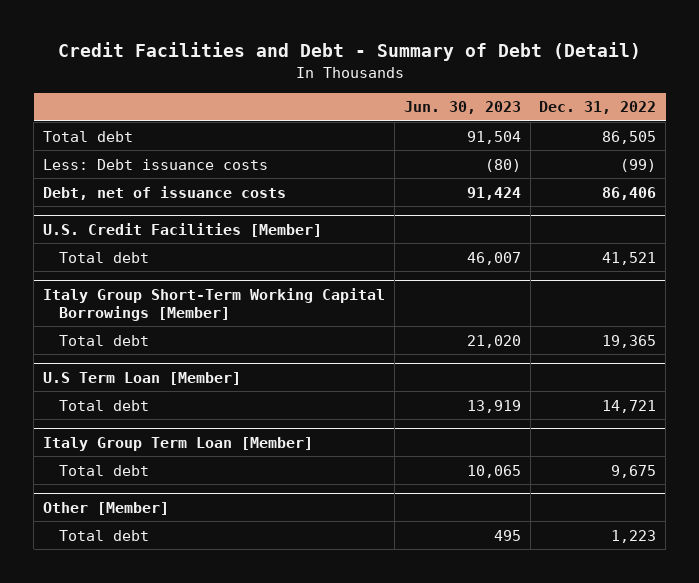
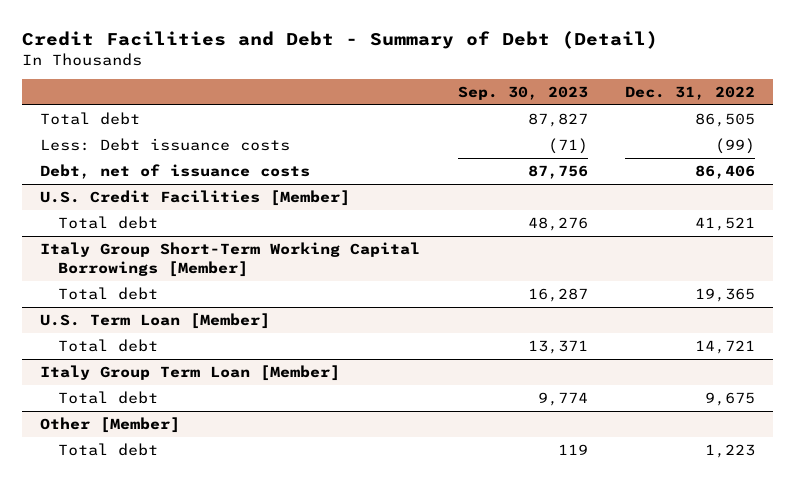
- | Jun. 30, 2023 | Dec. 31, 2022
+ | Sep. 30, 2023 | Dec. 31, 2022
- U.S Term Loan [Member]
+ U.S. Term Loan [Member]

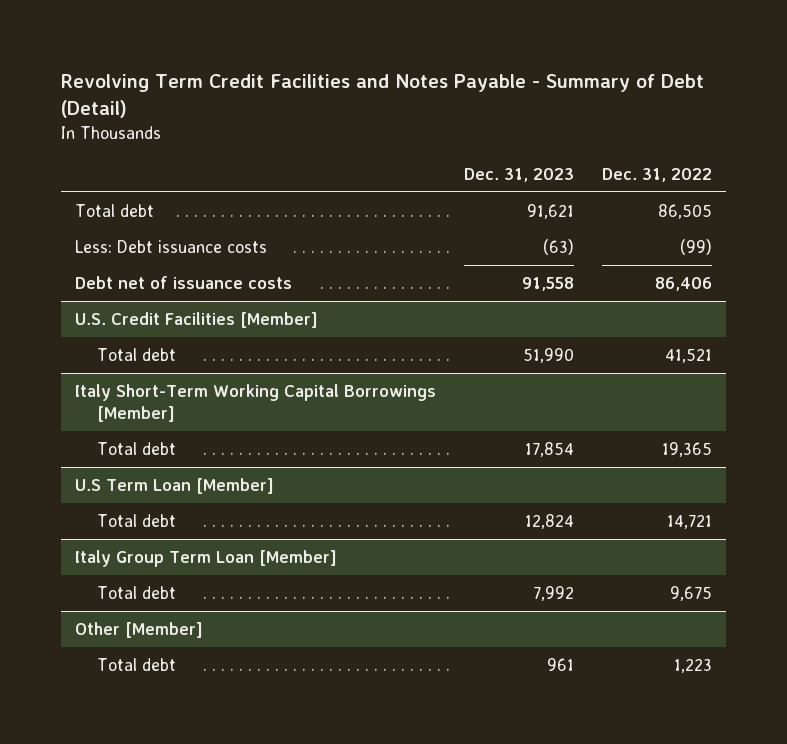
- Credit Facilities and Debt - Summary of Debt (Detail)
+ Revolving Term Credit Facilities and Notes Payable - Summary of Debt (Detail)
- | Sep. 30, 2023 | Dec. 31, 2022
+ | Dec. 31, 2023 | Dec. 31, 2022
- Debt, net of issuance costs | 87,756 | 86,406
+ Debt net of issuance costs | 91,558 | 86,406
- Italy Group Short-Term Working Capital Borrowings [Member]
+ Italy Short-Term Working Capital Borrowings [Member]
- U.S. Term Loan [Member]
+ U.S Term Loan [Member]

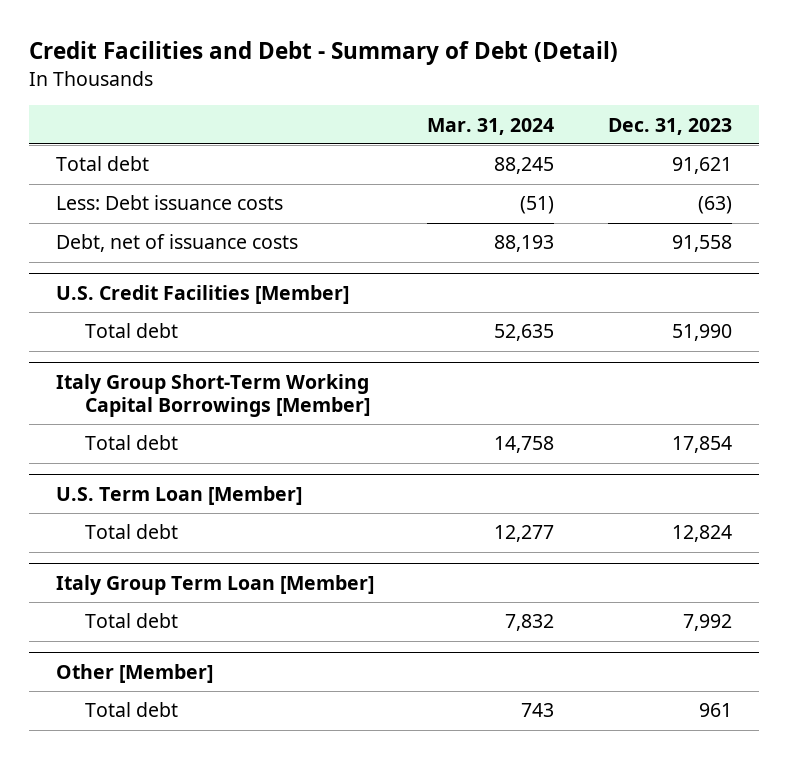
- Revolving Term Credit Facilities and Notes Payable - Summary of Debt (Detail)
+ Credit Facilities and Debt - Summary of Debt (Detail)
- | Dec. 31, 2023 | Dec. 31, 2022
+ | Mar. 31, 2024 | Dec. 31, 2023
- Debt net of issuance costs | 91,558 | 86,406
+ Debt, net of issuance costs | 88,193 | 91,558
- Italy Short-Term Working Capital Borrowings [Member]
+ Italy Group Short-Term Working Capital Borrowings [Member]
- U.S Term Loan [Member]
+ U.S. Term Loan [Member]

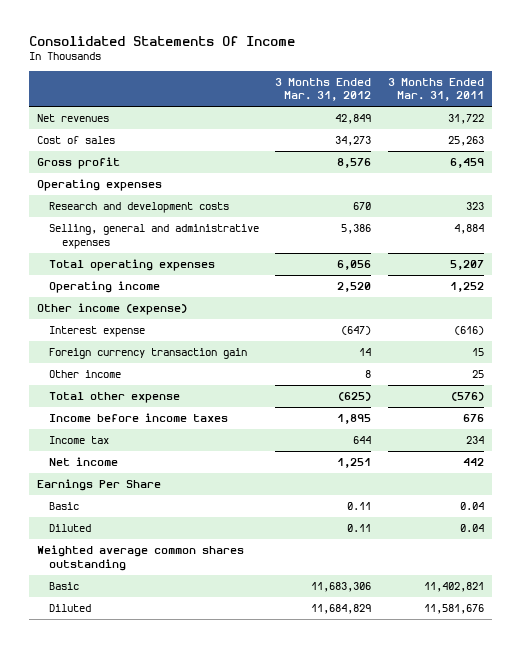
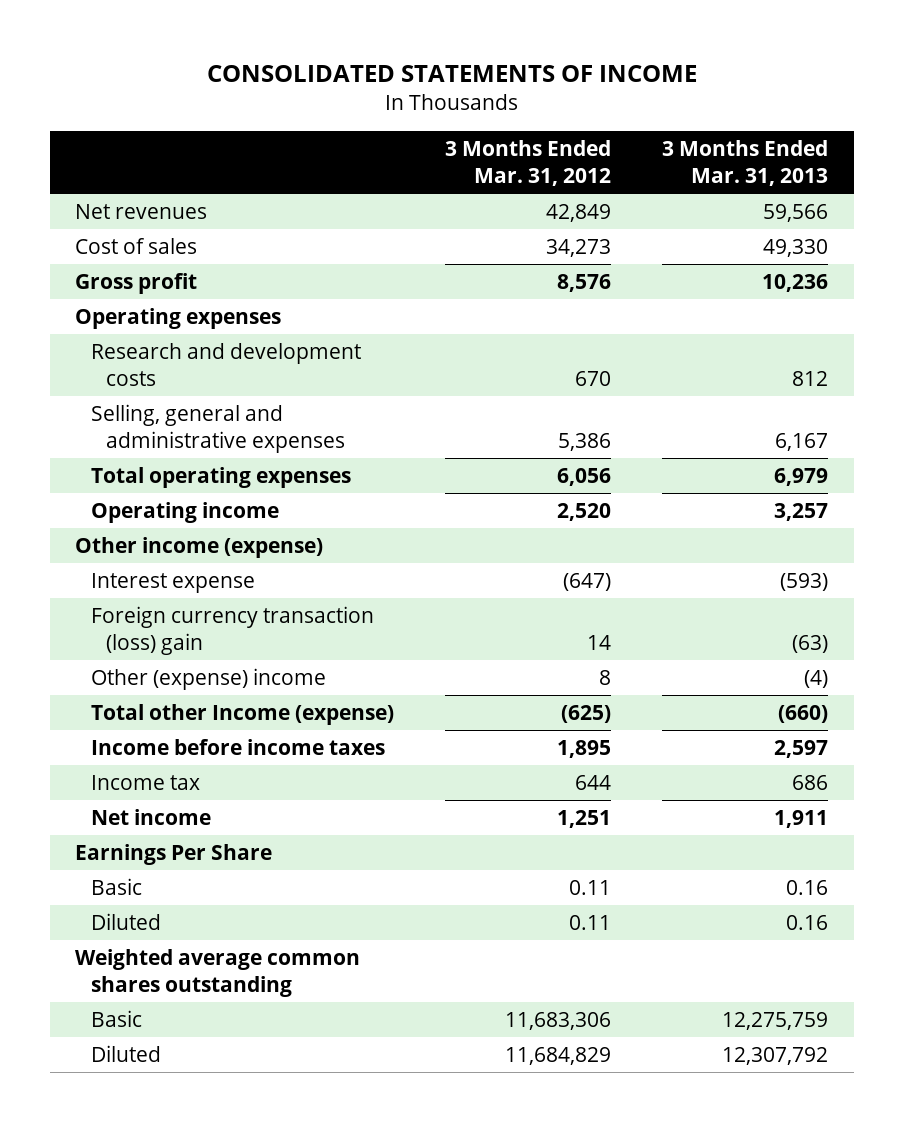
- Consolidated Statements Of Income
+ CONSOLIDATED STATEMENTS OF INCOME
- | 3 Months Ended Mar. 31, 2012 | 3 Months Ended Mar. 31, 2011
+ | 3 Months Ended Mar. 31, 2012 | 3 Months Ended Mar. 31, 2013
- Foreign currency transaction gain | 14 | 15
- Other income | 8 | 25
- Total other expense | (625) | (576)
+ Foreign currency transaction (loss) gain | 14 | (63)
+ Other (expense) income | 8 | (4)
+ Total other Income (expense) | (625) | (660)

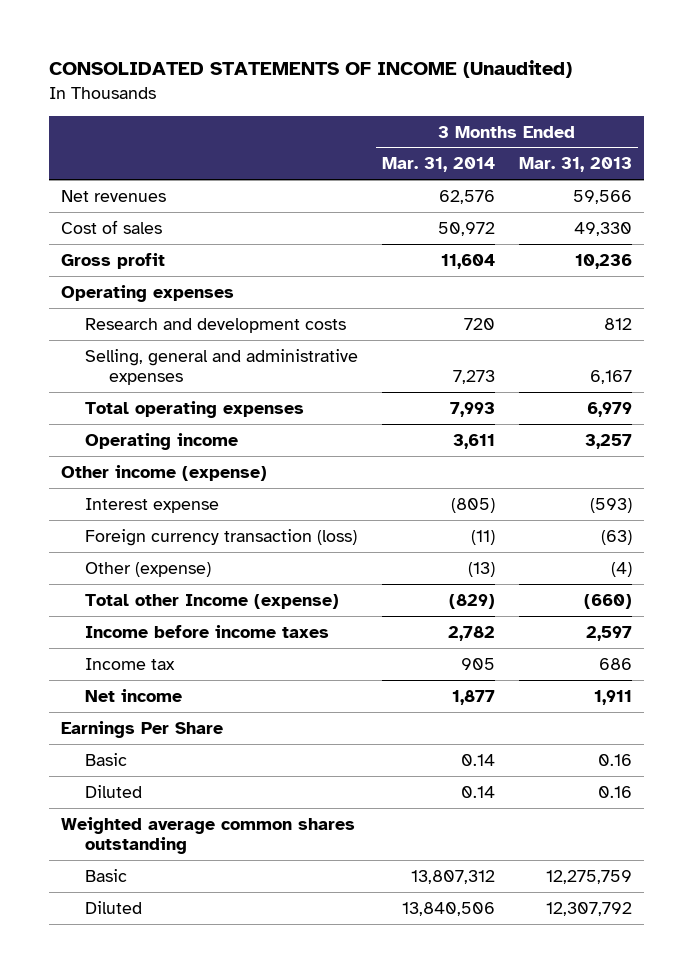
- CONSOLIDATED STATEMENTS OF INCOME
+ CONSOLIDATED STATEMENTS OF INCOME (Unaudited)
- | 3 Months Ended Mar. 31, 2012 | 3 Months Ended Mar. 31, 2013
+ | 3 Months Ended Mar. 31, 2014 | 3 Months Ended Mar. 31, 2013
- Foreign currency transaction (loss) gain | 14 | (63)
- Other (expense) income | 8 | (4)
+ Foreign currency transaction (loss) | (11) | (63)
+ Other (expense) | (13) | (4)

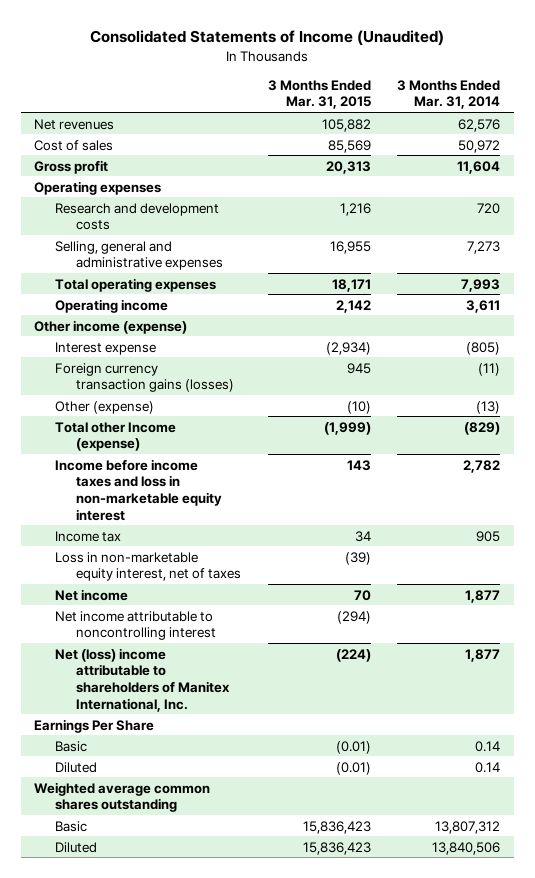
- CONSOLIDATED STATEMENTS OF INCOME (Unaudited)
+ Consolidated Statements of Income (Unaudited)
- | 3 Months Ended Mar. 31, 2014 | 3 Months Ended Mar. 31, 2013
+ | 3 Months Ended Mar. 31, 2015 | 3 Months Ended Mar. 31, 2014
- Foreign currency transaction (loss) | (11) | (63)
+ Foreign currency transaction gains (losses) | 945 | (11)
- Income before income taxes | 2,782 | 2,597
+ Income before income taxes and loss in non-marketable equity interest | 143 | 2,782
+ Loss in non-marketable equity interest, net of taxes | (39) |
+ Net income attributable to noncontrolling interest | (294) |
+ Net (loss) income attributable to shareholders of Manitex International, Inc. | (224) | 1,877

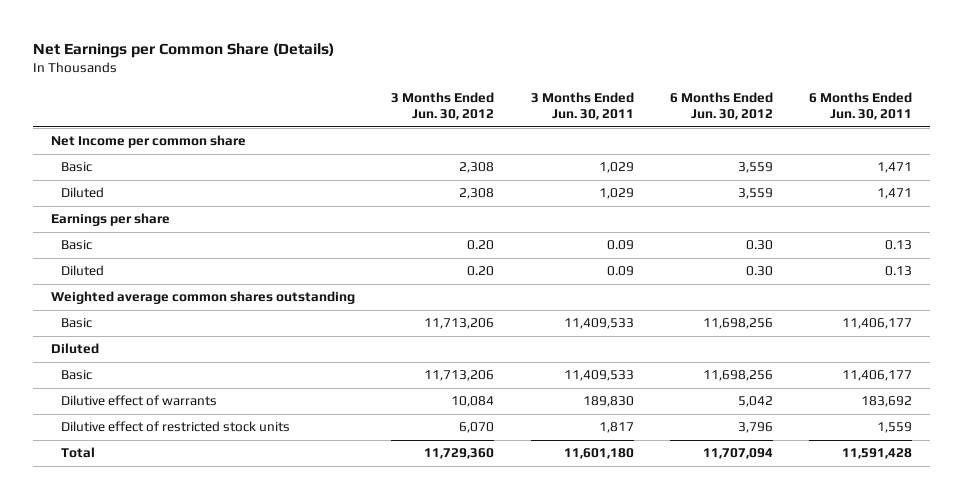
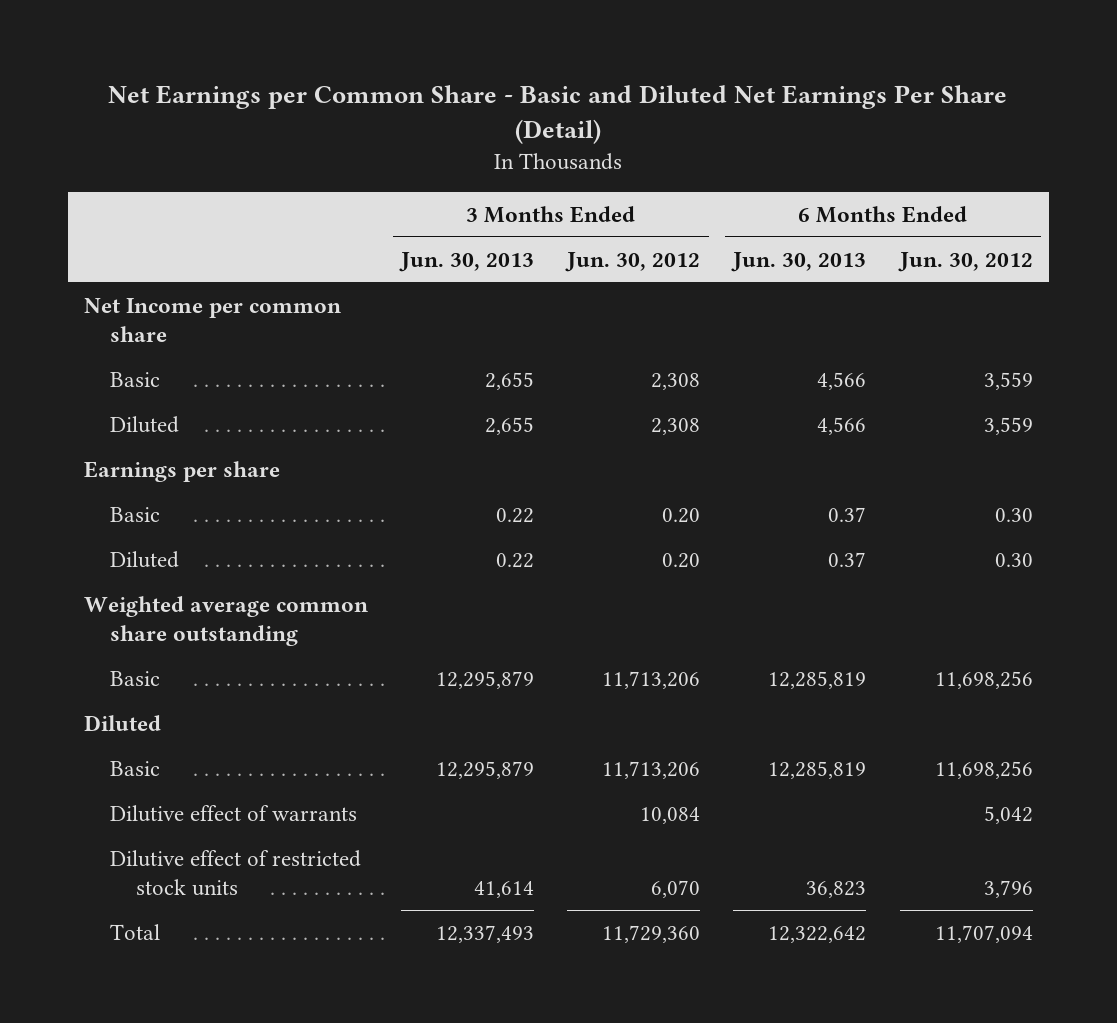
- Net Earnings per Common Share (Details)
+ Net Earnings per Common Share - Basic and Diluted Net Earnings Per Share (Detail)
- | 3 Months Ended Jun. 30, 2012 | 3 Months Ended Jun. 30, 2011 | 6 Months Ended Jun. 30, 2012 | 6 Months Ended Jun. 30, 2011
+ | 3 Months Ended Jun. 30, 2013 | 3 Months Ended Jun. 30, 2012 | 6 Months Ended Jun. 30, 2013 | 6 Months Ended Jun. 30, 2012
- Weighted average common shares outstanding
+ Weighted average common share outstanding

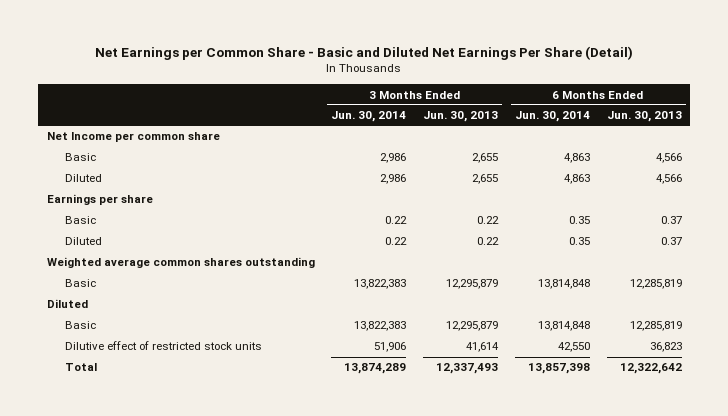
- | 3 Months Ended Jun. 30, 2013 | 3 Months Ended Jun. 30, 2012 | 6 Months Ended Jun. 30, 2013 | 6 Months Ended Jun. 30, 2012
+ | 3 Months Ended Jun. 30, 2014 | 3 Months Ended Jun. 30, 2013 | 6 Months Ended Jun. 30, 2014 | 6 Months Ended Jun. 30, 2013
- Weighted average common share outstanding
+ Weighted average common shares outstanding
- Dilutive effect of warrants | | 10,084 | | 5,042

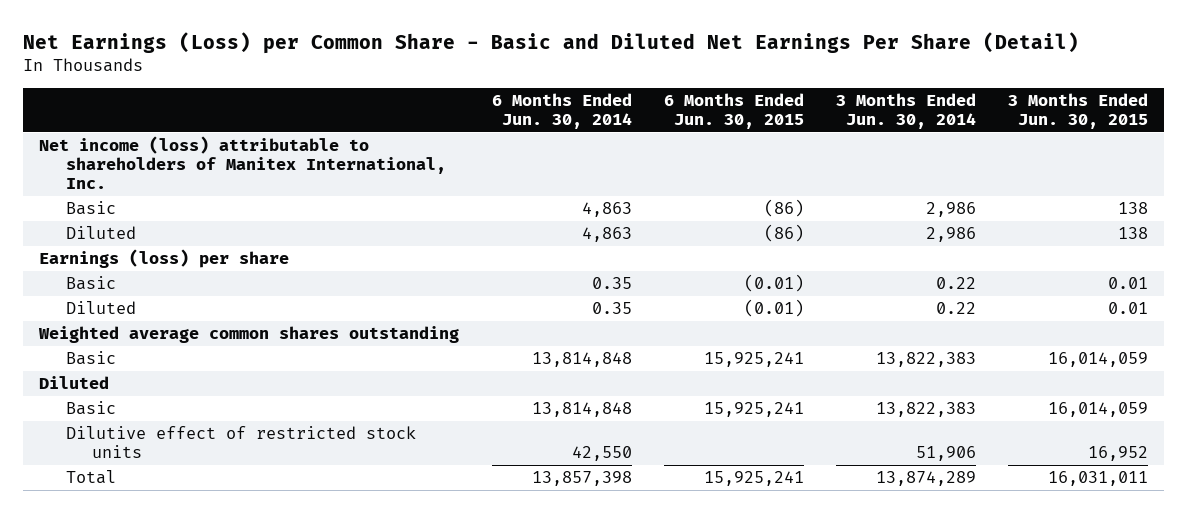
- Net Earnings per Common Share - Basic and Diluted Net Earnings Per Share (Detail)
+ Net Earnings (Loss) per Common Share - Basic and Diluted Net Earnings Per Share (Detail)
- | 3 Months Ended Jun. 30, 2014 | 3 Months Ended Jun. 30, 2013 | 6 Months Ended Jun. 30, 2014 | 6 Months Ended Jun. 30, 2013
+ | 6 Months Ended Jun. 30, 2014 | 6 Months Ended Jun. 30, 2015 | 3 Months Ended Jun. 30, 2014 | 3 Months Ended Jun. 30, 2015
- Net Income per common share
+ Net income (loss) attributable to shareholders of Manitex International, Inc.
- Earnings per share
+ Earnings (loss) per share

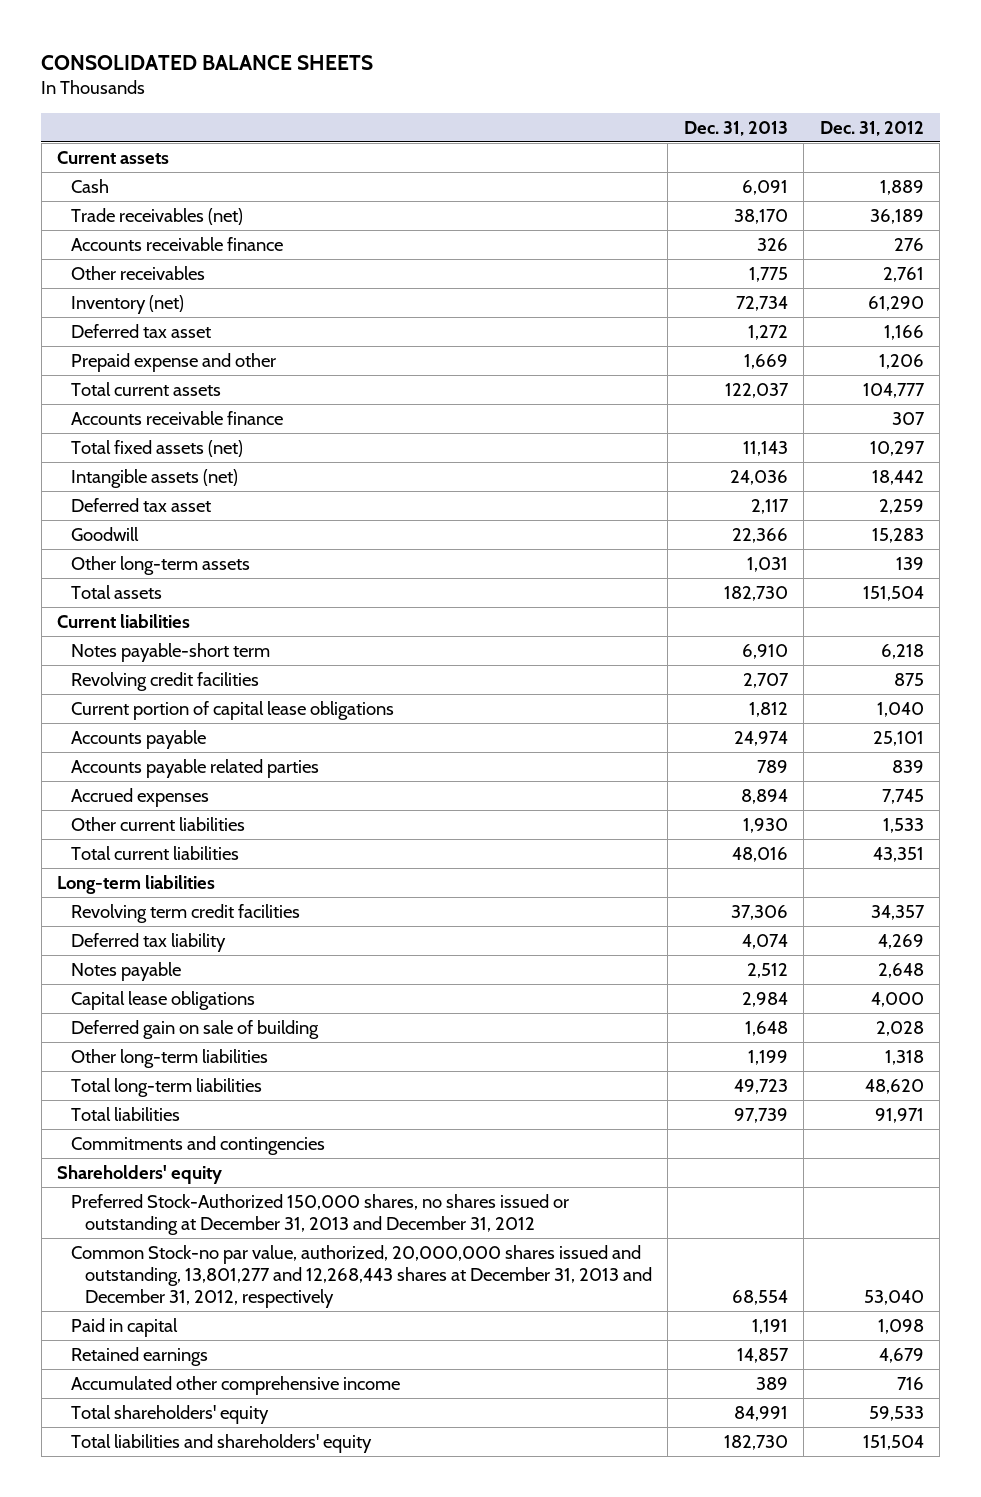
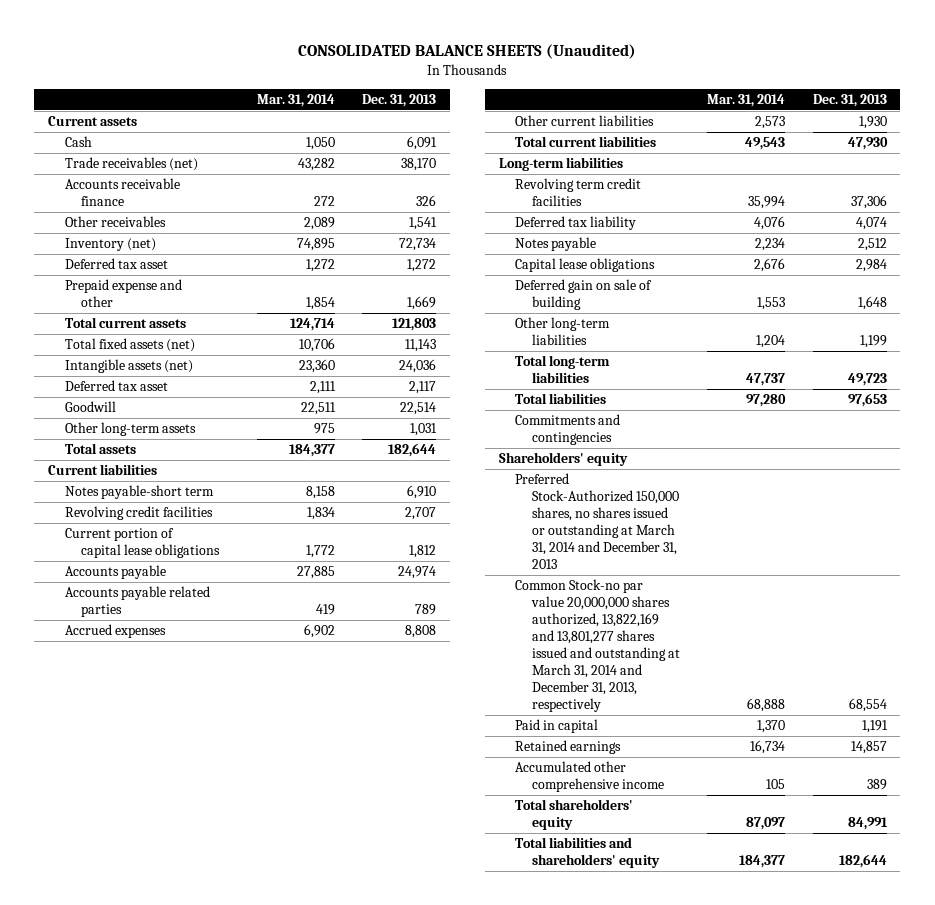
- CONSOLIDATED BALANCE SHEETS
+ CONSOLIDATED BALANCE SHEETS (Unaudited)
- | Dec. 31, 2013 | Dec. 31, 2012
+ | Mar. 31, 2014 | Dec. 31, 2013
- Other receivables | 1,775 | 2,761
+ Other receivables | 2,089 | 1,541
- Total current assets | 122,037 | 104,777
- Accounts receivable finance | | 307
+ Total current assets | 124,714 | 121,803
- Goodwill | 22,366 | 15,283
+ Goodwill | 22,511 | 22,514
- Total assets | 182,730 | 151,504
+ Total assets | 184,377 | 182,644
- Accrued expenses | 8,894 | 7,745
+ Accrued expenses | 6,902 | 8,808
- Total current liabilities | 48,016 | 43,351
+ Total current liabilities | 49,543 | 47,930
- Total liabilities | 97,739 | 91,971
+ Total liabilities | 97,280 | 97,653
- Preferred Stock-Authorized 150,000 shares, no shares issued or outstanding at December 31, 2013 and December 31, 2012
- Common Stock-no par value, authorized, 20,000,000 shares issued and outstanding, 13,801,277 and 12,268,443 shares at December 31, 2013 and December 31, 2012, respectively | 68,554 | 53,040
+ Preferred Stock-Authorized 150,000 shares, no shares issued or outstanding at March 31, 2014 and December 31, 2013
+ Common Stock-no par value 20,000,000 shares authorized, 13,822,169 and 13,801,277 shares issued and outstanding at March 31, 2014 and December 31, 2013, respectively | 68,888 | 68,554
- Total liabilities and shareholders' equity | 182,730 | 151,504
+ Total liabilities and shareholders' equity | 184,377 | 182,644

